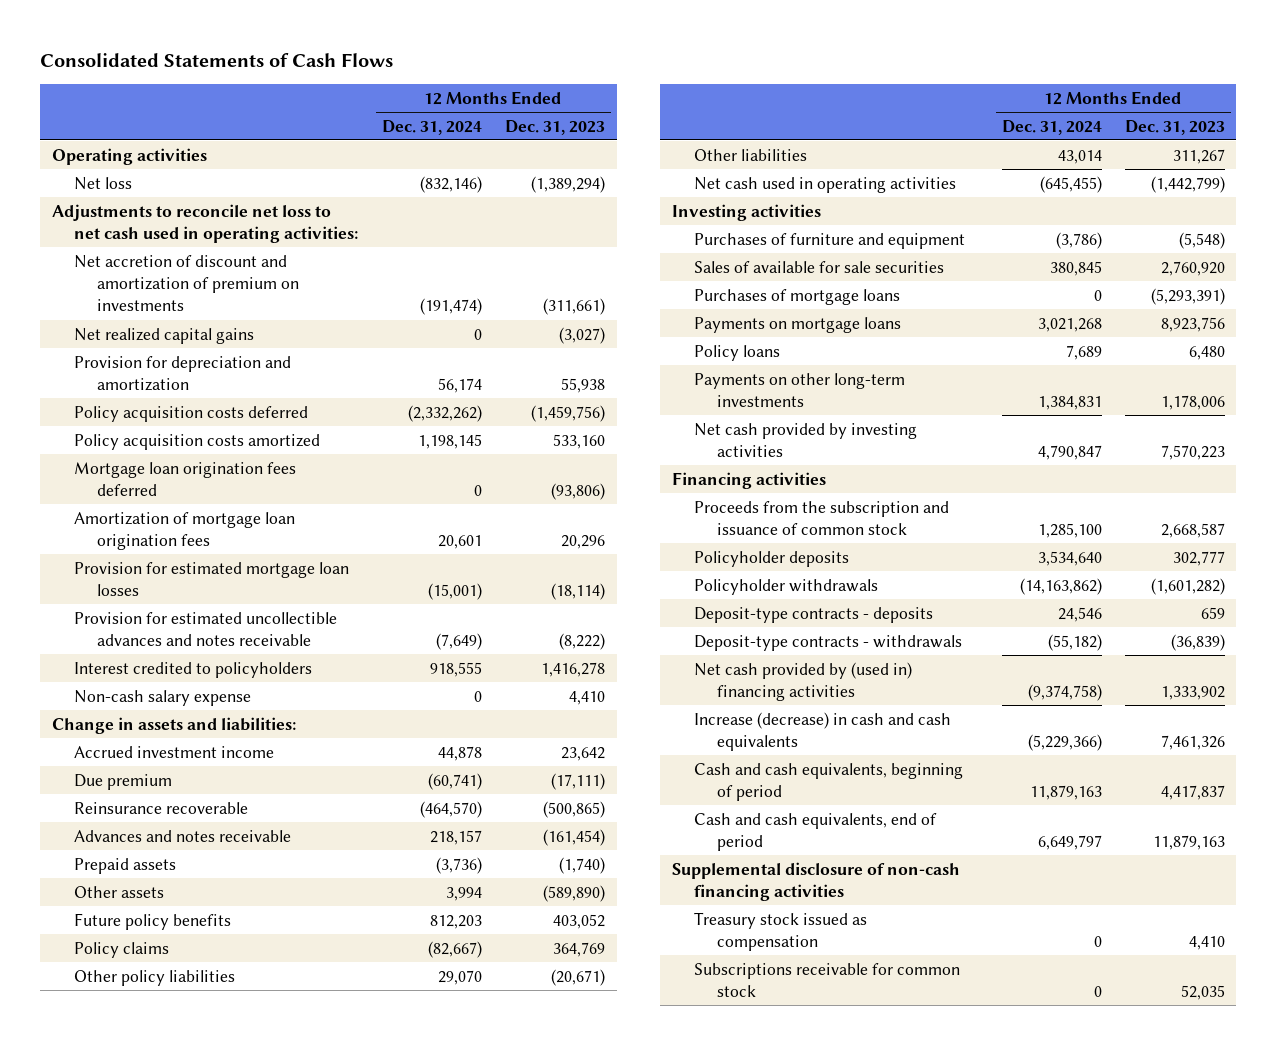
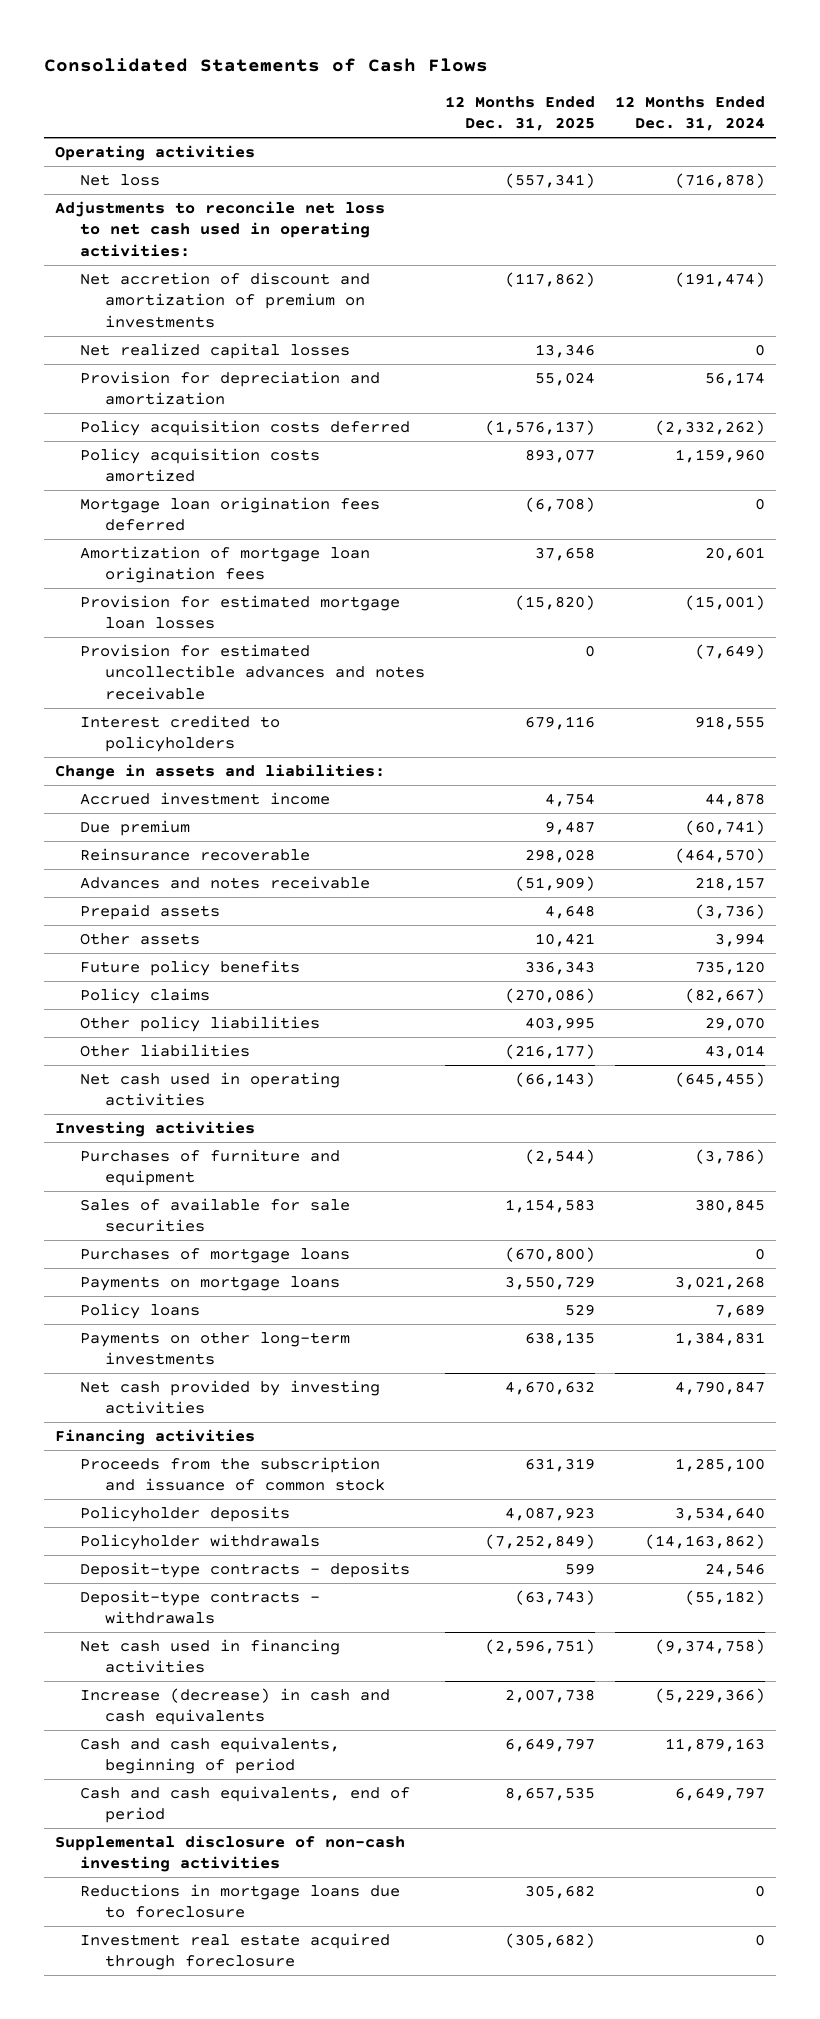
- | 12 Months Ended Dec. 31, 2024 | 12 Months Ended Dec. 31, 2023
+ | 12 Months Ended Dec. 31, 2025 | 12 Months Ended Dec. 31, 2024
- Net loss | (832,146) | (1,389,294)
+ Net loss | (557,341) | (716,878)
- Net realized capital gains | 0 | (3,027)
+ Net realized capital losses | 13,346 | 0
- Policy acquisition costs amortized | 1,198,145 | 533,160
+ Policy acquisition costs amortized | 893,077 | 1,159,960
- Non-cash salary expense | 0 | 4,410
- Future policy benefits | 812,203 | 403,052
+ Future policy benefits | 336,343 | 735,120
- Net cash provided by (used in) financing activities | (9,374,758) | 1,333,902
+ Net cash used in financing activities | (2,596,751) | (9,374,758)
- Supplemental disclosure of non-cash financing activities
- Treasury stock issued as compensation | 0 | 4,410
- Subscriptions receivable for common stock | 0 | 52,035
+ Supplemental disclosure of non-cash investing activities
+ Reductions in mortgage loans due to foreclosure | 305,682 | 0
+ Investment real estate acquired through foreclosure | (305,682) | 0

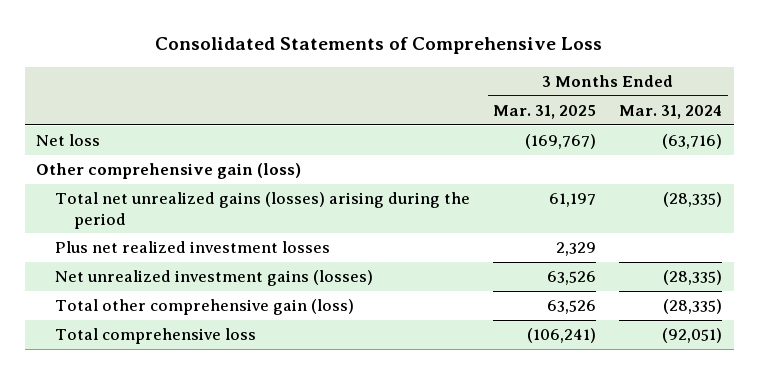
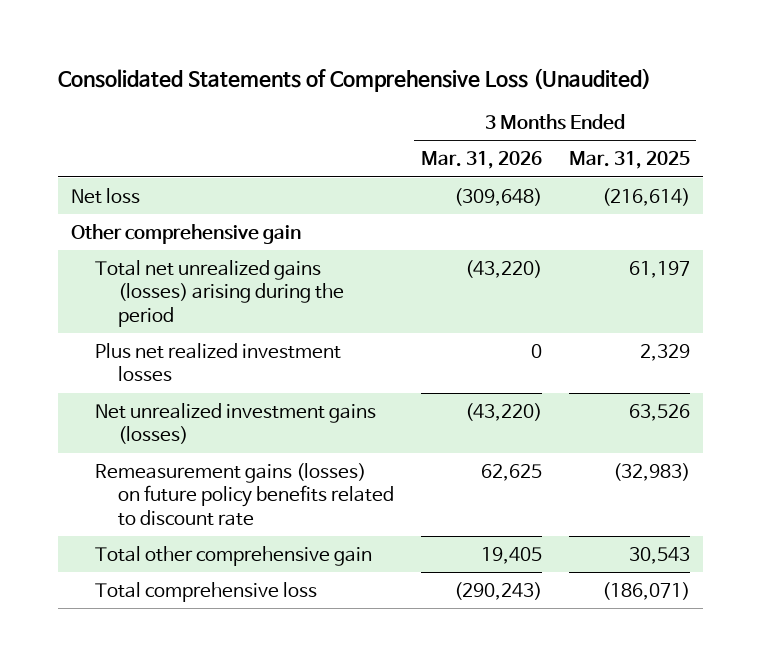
- Consolidated Statements of Comprehensive Loss
+ Consolidated Statements of Comprehensive Loss (Unaudited)
- | 3 Months Ended Mar. 31, 2025 | 3 Months Ended Mar. 31, 2024
+ | 3 Months Ended Mar. 31, 2026 | 3 Months Ended Mar. 31, 2025
- Net loss | (169,767) | (63,716)
- Other comprehensive gain (loss)
+ Net loss | (309,648) | (216,614)
+ Other comprehensive gain
- Total other comprehensive gain (loss) | 63,526 | (28,335)
- Total comprehensive loss | (106,241) | (92,051)
+ Remeasurement gains (losses) on future policy benefits related to discount rate | 62,625 | (32,983)
+ Total other comprehensive gain | 19,405 | 30,543
+ Total comprehensive loss | (290,243) | (186,071)

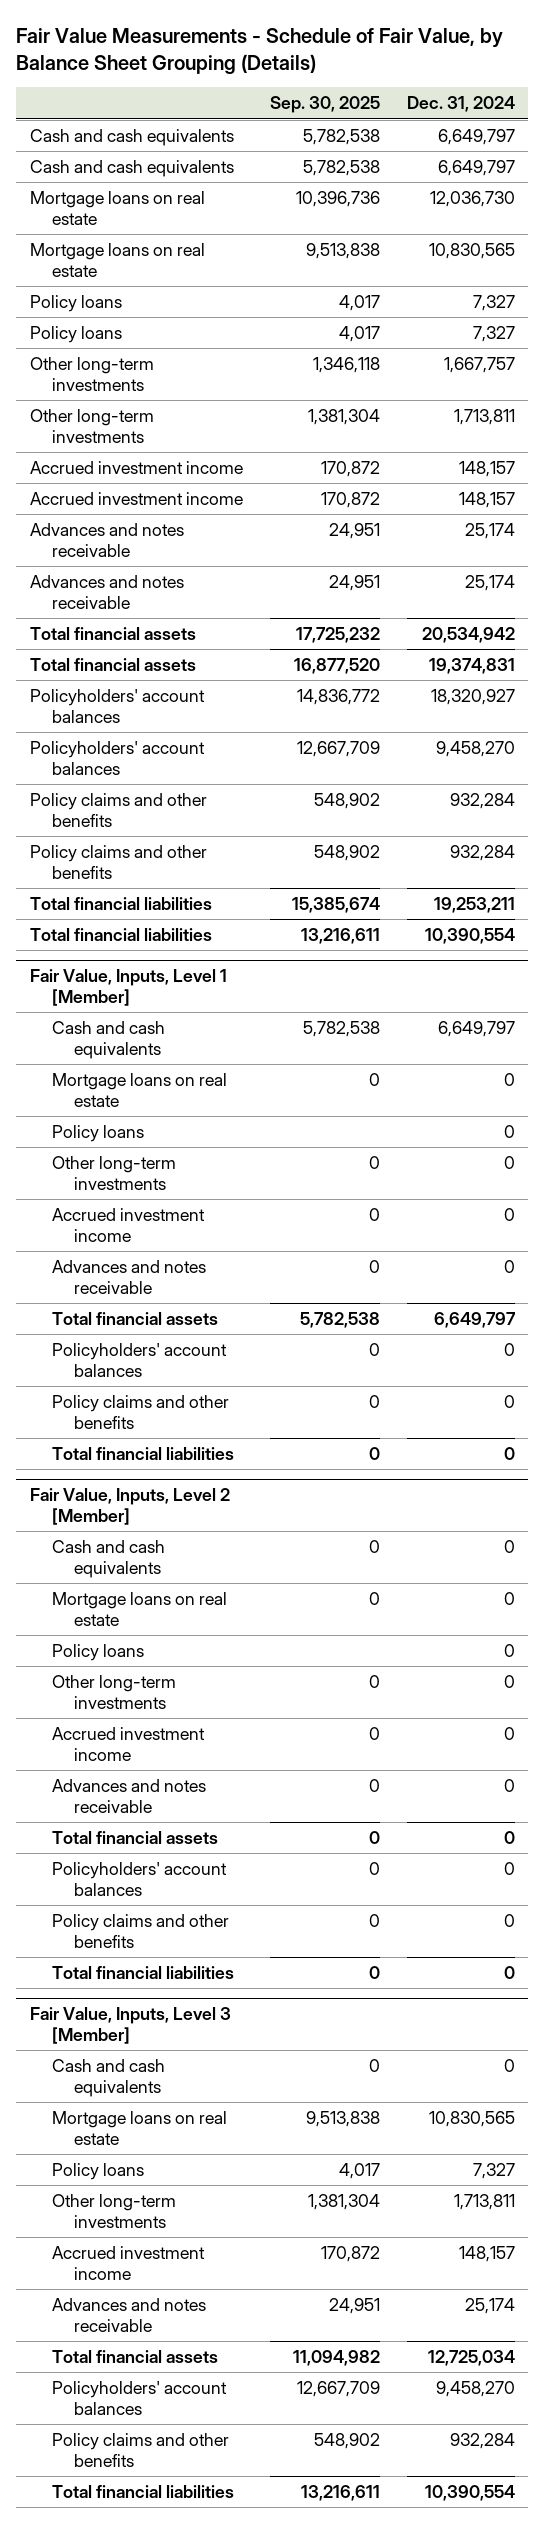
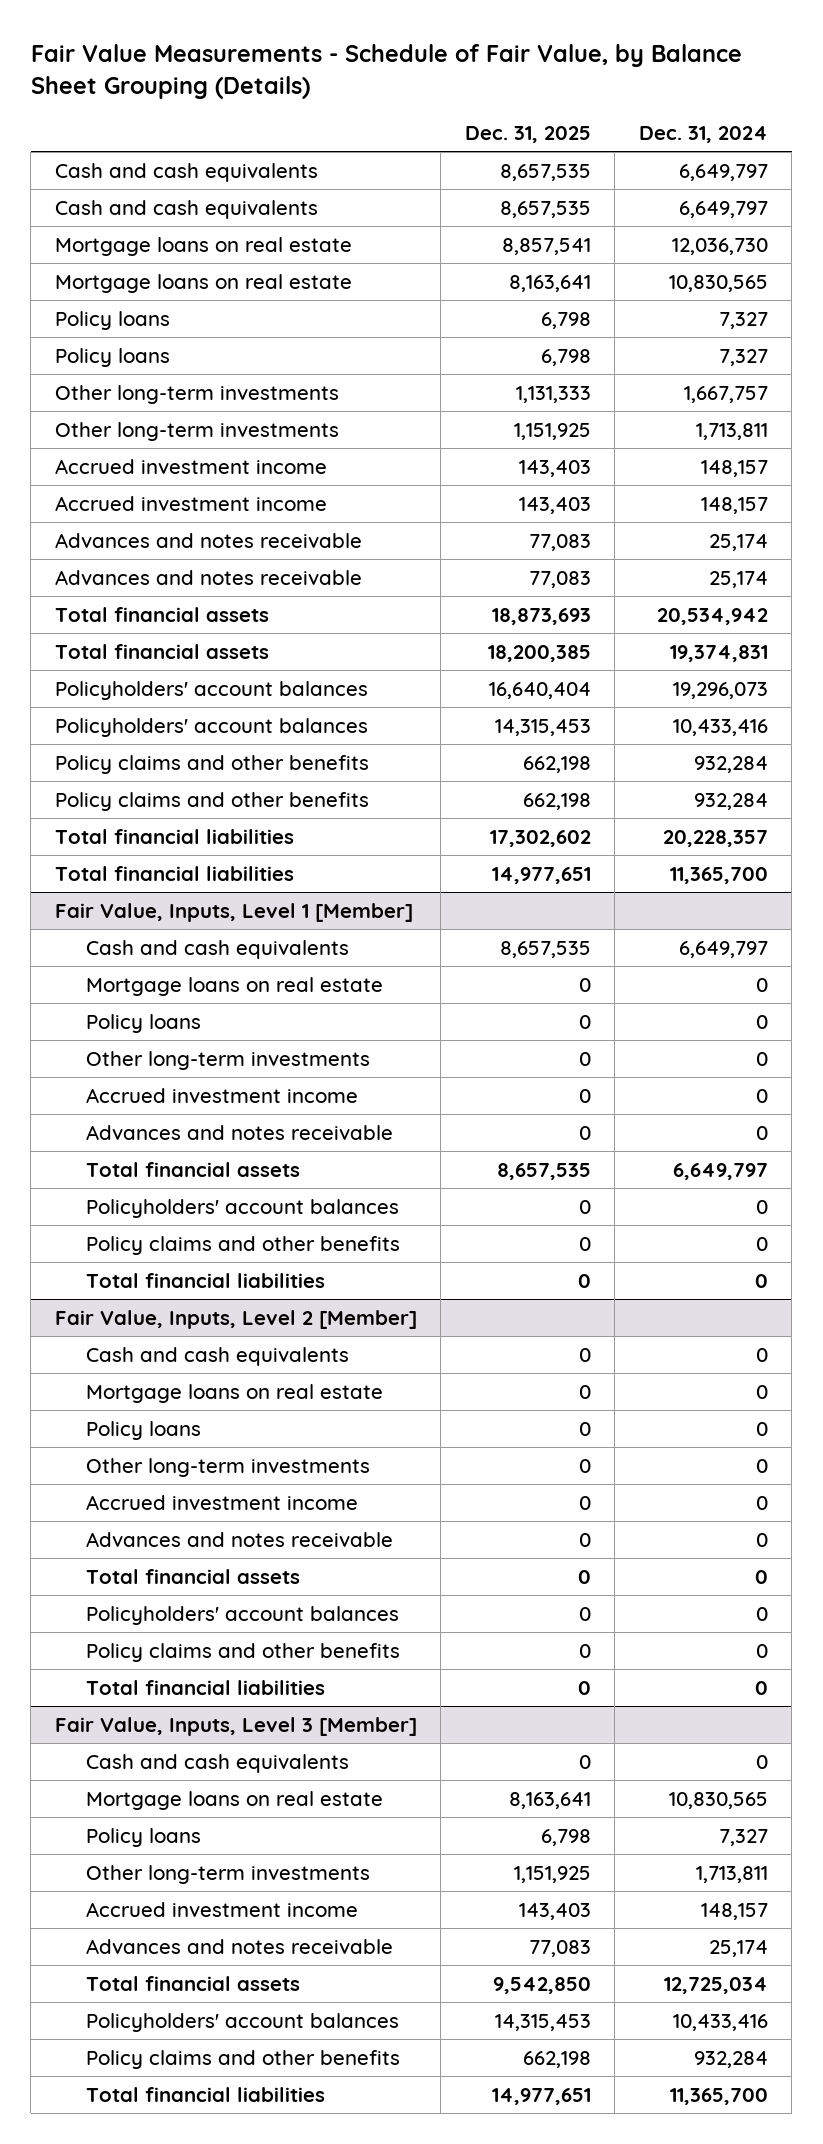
- | Sep. 30, 2025 | Dec. 31, 2024
+ | Dec. 31, 2025 | Dec. 31, 2024
- Policyholders' account balances | 14,836,772 | 18,320,927
- Policyholders' account balances | 12,667,709 | 9,458,270
+ Policyholders' account balances | 16,640,404 | 19,296,073
+ Policyholders' account balances | 14,315,453 | 10,433,416
- Total financial liabilities | 15,385,674 | 19,253,211
- Total financial liabilities | 13,216,611 | 10,390,554
+ Total financial liabilities | 17,302,602 | 20,228,357
+ Total financial liabilities | 14,977,651 | 11,365,700
@ Fair Value, Inputs, Level 3 [Member]
- Policyholders' account balances | 12,667,709 | 9,458,270
+ Policyholders' account balances | 14,315,453 | 10,433,416
- Total financial liabilities | 13,216,611 | 10,390,554
+ Total financial liabilities | 14,977,651 | 11,365,700

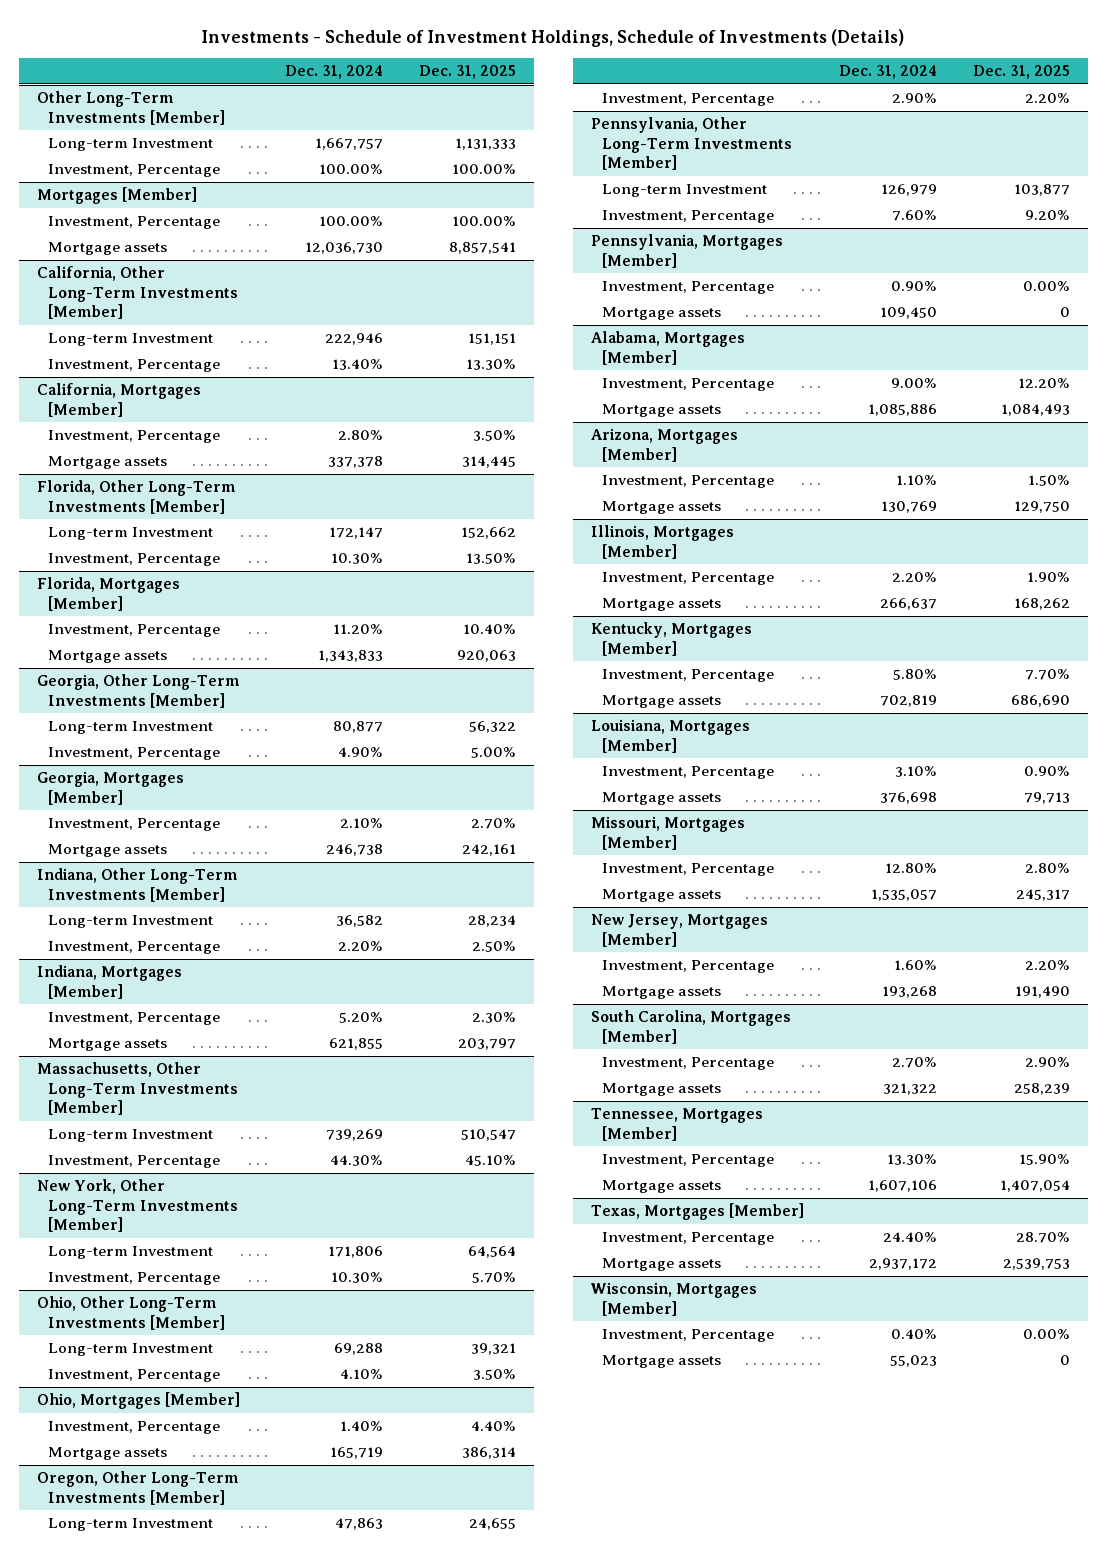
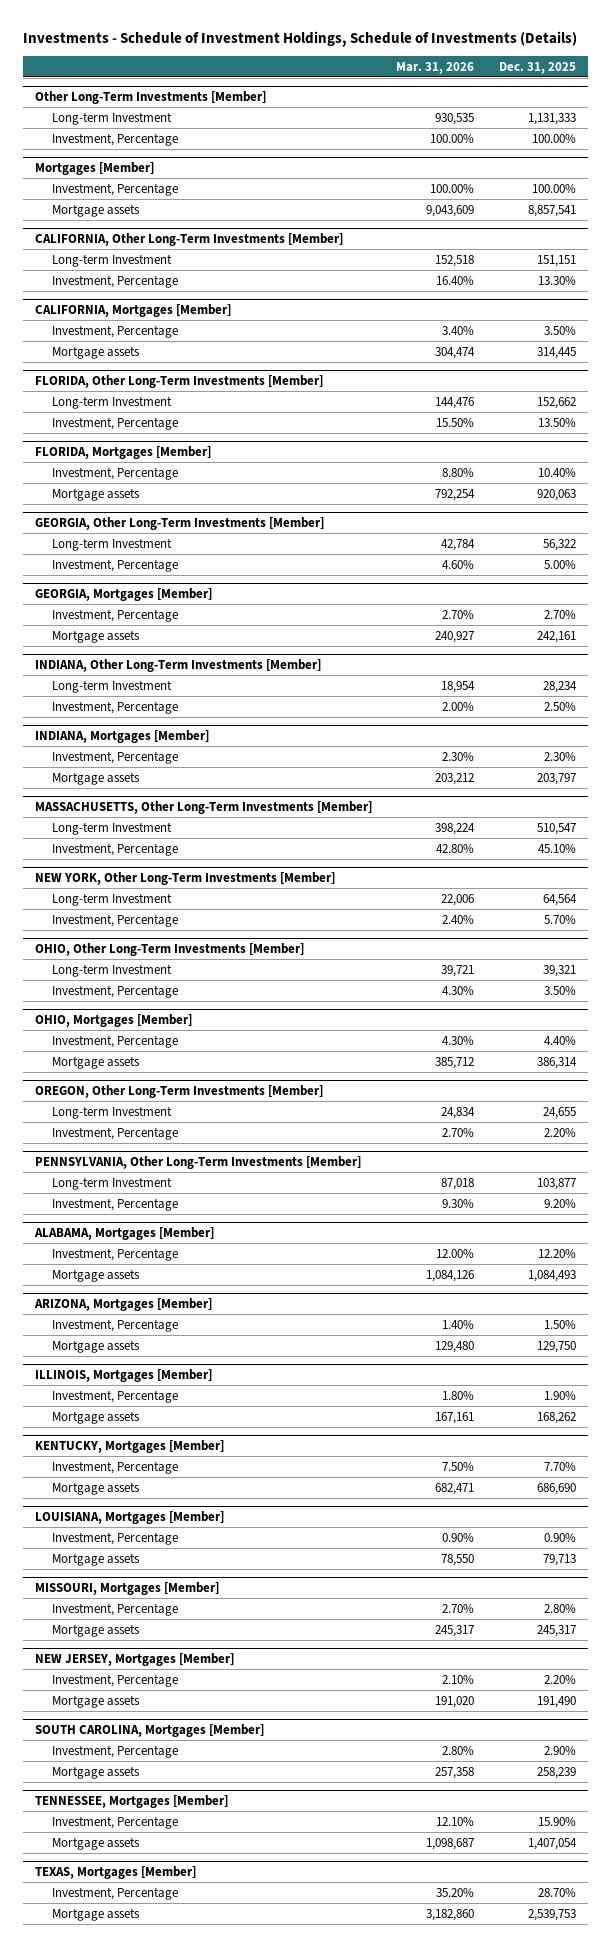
- | Dec. 31, 2024 | Dec. 31, 2025
+ | Mar. 31, 2026 | Dec. 31, 2025
- California, Other Long-Term Investments [Member]
+ CALIFORNIA, Other Long-Term Investments [Member]
- California, Mortgages [Member]
+ CALIFORNIA, Mortgages [Member]
- Florida, Other Long-Term Investments [Member]
+ FLORIDA, Other Long-Term Investments [Member]
- Florida, Mortgages [Member]
+ FLORIDA, Mortgages [Member]
- Georgia, Other Long-Term Investments [Member]
+ GEORGIA, Other Long-Term Investments [Member]
- Georgia, Mortgages [Member]
+ GEORGIA, Mortgages [Member]
- Indiana, Other Long-Term Investments [Member]
+ INDIANA, Other Long-Term Investments [Member]
- Indiana, Mortgages [Member]
+ INDIANA, Mortgages [Member]
- Massachusetts, Other Long-Term Investments [Member]
+ MASSACHUSETTS, Other Long-Term Investments [Member]
- New York, Other Long-Term Investments [Member]
+ NEW YORK, Other Long-Term Investments [Member]
- Ohio, Other Long-Term Investments [Member]
+ OHIO, Other Long-Term Investments [Member]
- Ohio, Mortgages [Member]
+ OHIO, Mortgages [Member]
- Oregon, Other Long-Term Investments [Member]
+ OREGON, Other Long-Term Investments [Member]
- Pennsylvania, Other Long-Term Investments [Member]
+ PENNSYLVANIA, Other Long-Term Investments [Member]
- Pennsylvania, Mortgages [Member]
- Investment, Percentage | 0.90% | 0.00%
- Mortgage assets | 109,450 | 0
- Alabama, Mortgages [Member]
+ ALABAMA, Mortgages [Member]
- Arizona, Mortgages [Member]
+ ARIZONA, Mortgages [Member]
- Illinois, Mortgages [Member]
+ ILLINOIS, Mortgages [Member]
- Kentucky, Mortgages [Member]
+ KENTUCKY, Mortgages [Member]
- Louisiana, Mortgages [Member]
+ LOUISIANA, Mortgages [Member]
- Missouri, Mortgages [Member]
+ MISSOURI, Mortgages [Member]
- New Jersey, Mortgages [Member]
+ NEW JERSEY, Mortgages [Member]
- South Carolina, Mortgages [Member]
+ SOUTH CAROLINA, Mortgages [Member]
- Tennessee, Mortgages [Member]
+ TENNESSEE, Mortgages [Member]
- Texas, Mortgages [Member]
+ TEXAS, Mortgages [Member]
- Wisconsin, Mortgages [Member]
- Investment, Percentage | 0.40% | 0.00%
- Mortgage assets | 55,023 | 0

